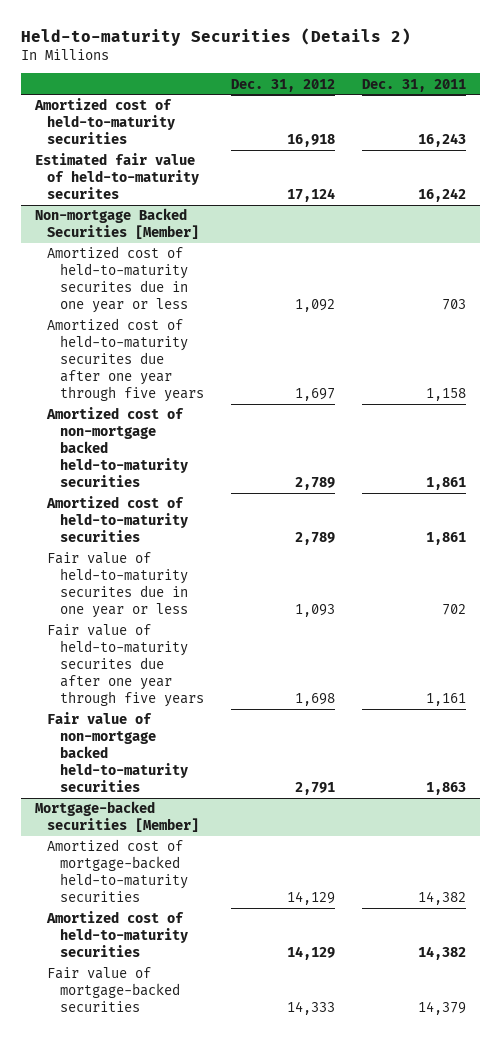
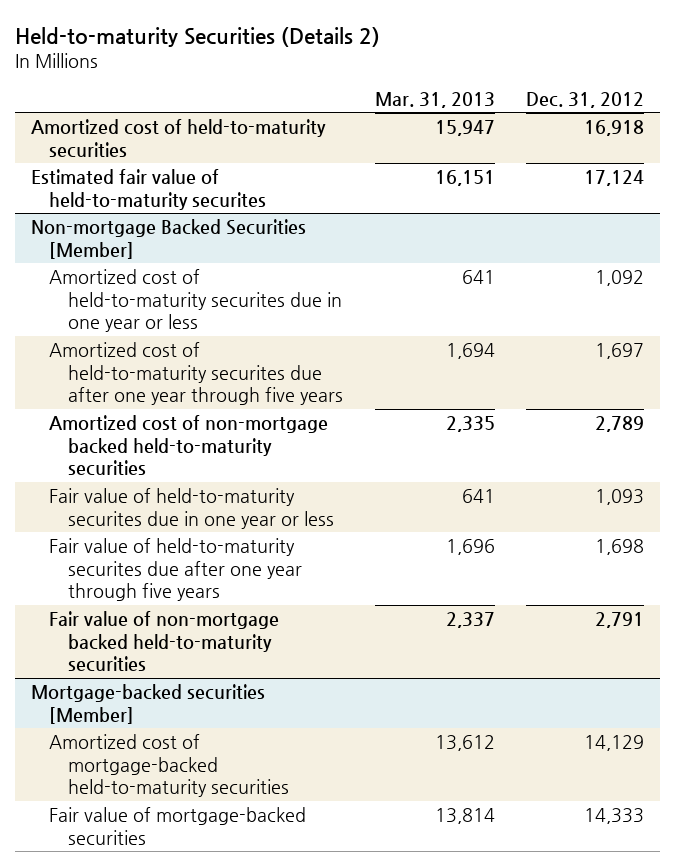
- | Dec. 31, 2012 | Dec. 31, 2011
+ | Mar. 31, 2013 | Dec. 31, 2012
@ Non-mortgage Backed Securities [Member]
- Amortized cost of held-to-maturity securities | 2,789 | 1,861
@ Mortgage-backed securities [Member]
- Amortized cost of held-to-maturity securities | 14,129 | 14,382

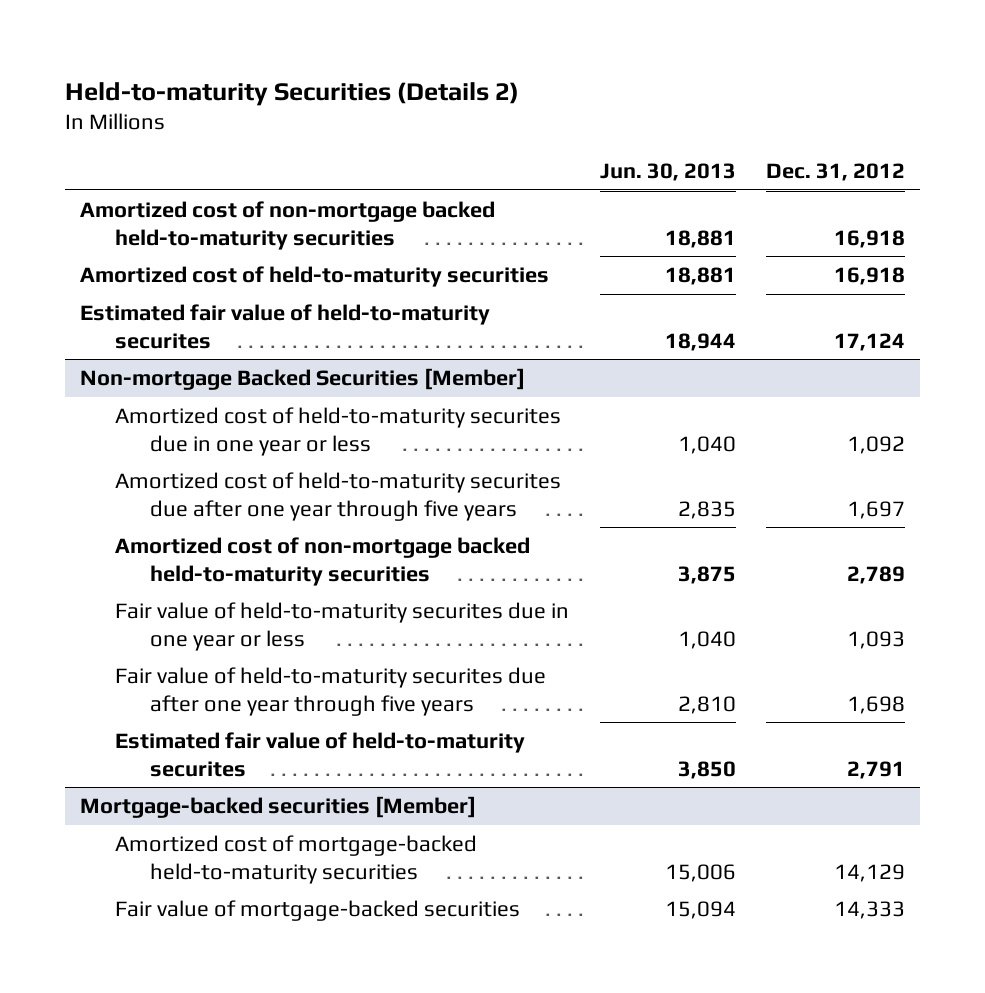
- | Mar. 31, 2013 | Dec. 31, 2012
+ | Jun. 30, 2013 | Dec. 31, 2012
+ Amortized cost of non-mortgage backed held-to-maturity securities | 18,881 | 16,918
@ Non-mortgage Backed Securities [Member]
- Fair value of non-mortgage backed held-to-maturity securities | 2,337 | 2,791
+ Estimated fair value of held-to-maturity securites | 3,850 | 2,791

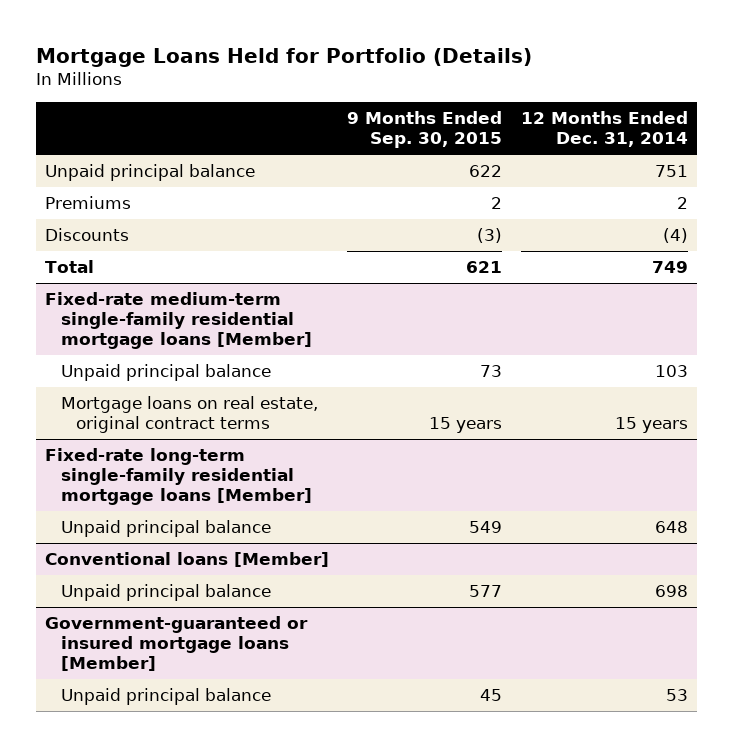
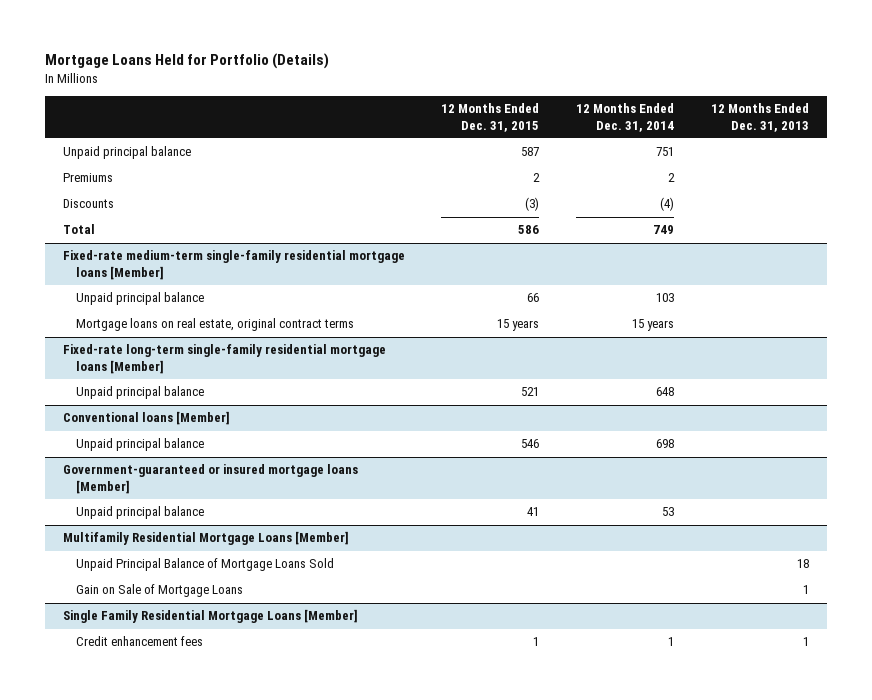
- | 9 Months Ended Sep. 30, 2015 | 12 Months Ended Dec. 31, 2014
+ | 12 Months Ended Dec. 31, 2015 | 12 Months Ended Dec. 31, 2014 | 12 Months Ended Dec. 31, 2013
+ Multifamily Residential Mortgage Loans [Member]
+ Unpaid Principal Balance of Mortgage Loans Sold | | | 18
+ Gain on Sale of Mortgage Loans | | | 1
+ Single Family Residential Mortgage Loans [Member]
+ Credit enhancement fees | 1 | 1 | 1

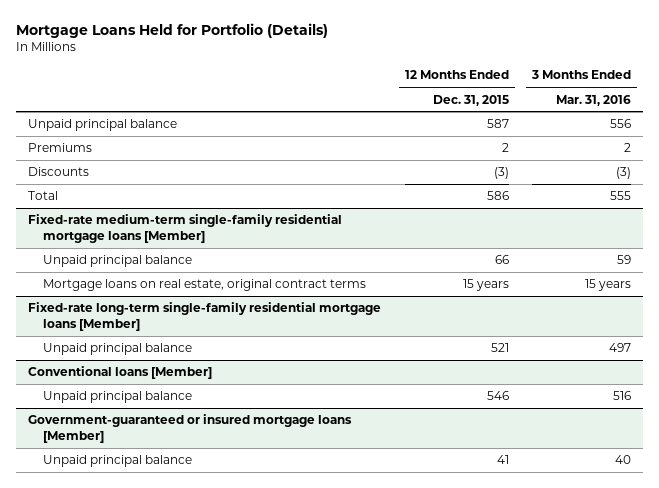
- | 12 Months Ended Dec. 31, 2015 | 12 Months Ended Dec. 31, 2014 | 12 Months Ended Dec. 31, 2013
+ | 12 Months Ended Dec. 31, 2015 | 3 Months Ended Mar. 31, 2016
- Multifamily Residential Mortgage Loans [Member]
- Unpaid Principal Balance of Mortgage Loans Sold | | | 18
- Gain on Sale of Mortgage Loans | | | 1
- Single Family Residential Mortgage Loans [Member]
- Credit enhancement fees | 1 | 1 | 1

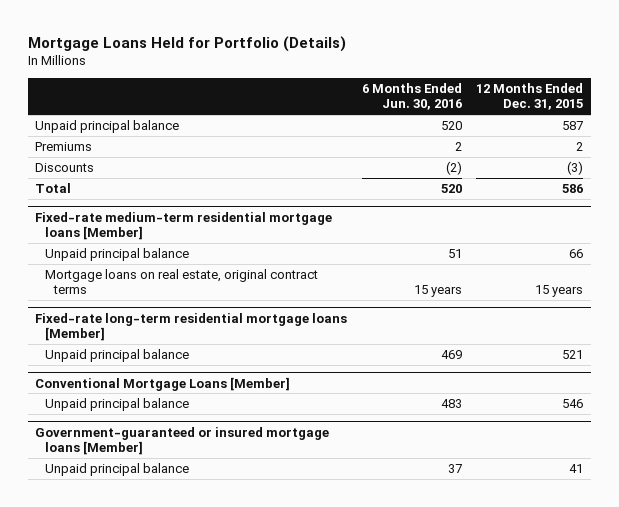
- | 12 Months Ended Dec. 31, 2015 | 3 Months Ended Mar. 31, 2016
+ | 6 Months Ended Jun. 30, 2016 | 12 Months Ended Dec. 31, 2015
- Fixed-rate medium-term single-family residential mortgage loans [Member]
+ Fixed-rate medium-term residential mortgage loans [Member]
- Fixed-rate long-term single-family residential mortgage loans [Member]
+ Fixed-rate long-term residential mortgage loans [Member]
- Conventional loans [Member]
+ Conventional Mortgage Loans [Member]

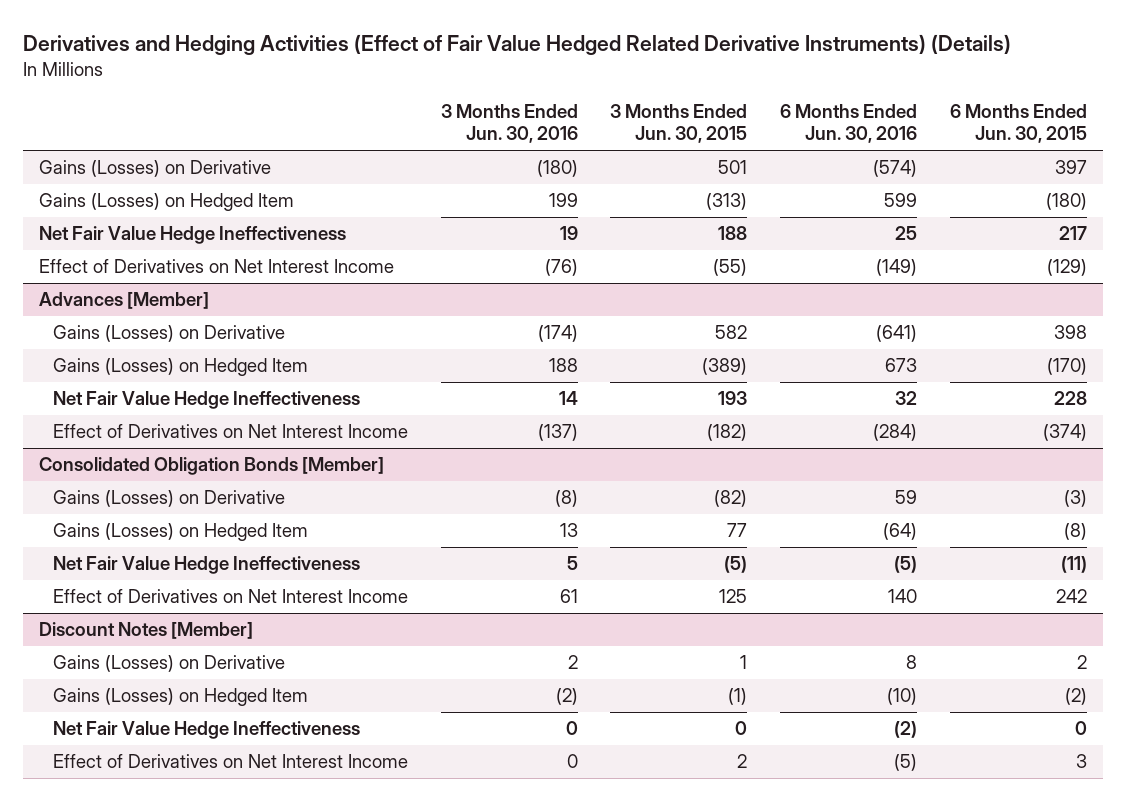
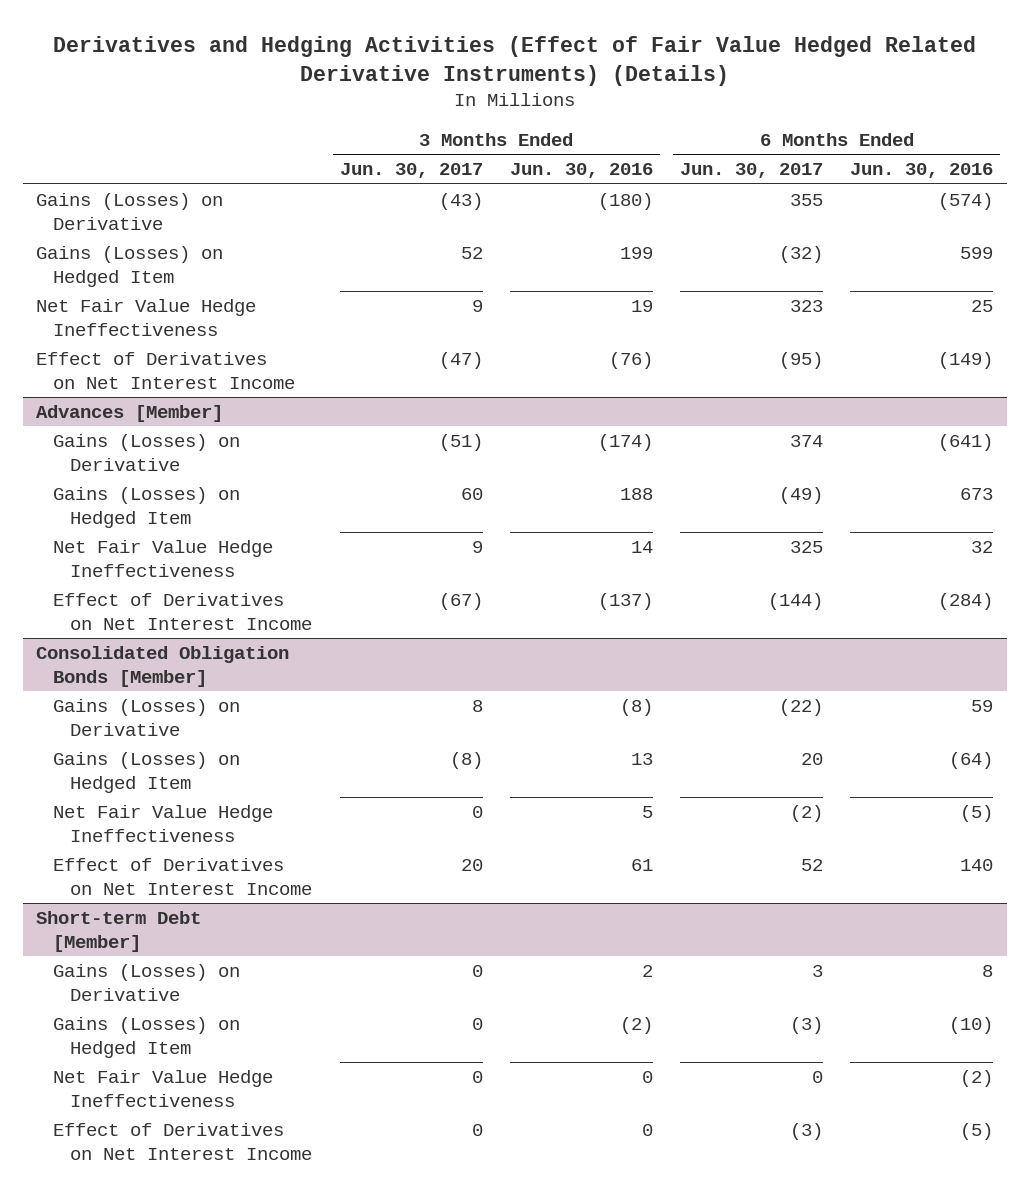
- | 3 Months Ended Jun. 30, 2016 | 3 Months Ended Jun. 30, 2015 | 6 Months Ended Jun. 30, 2016 | 6 Months Ended Jun. 30, 2015
+ | 3 Months Ended Jun. 30, 2017 | 3 Months Ended Jun. 30, 2016 | 6 Months Ended Jun. 30, 2017 | 6 Months Ended Jun. 30, 2016
- Discount Notes [Member]
+ Short-term Debt [Member]

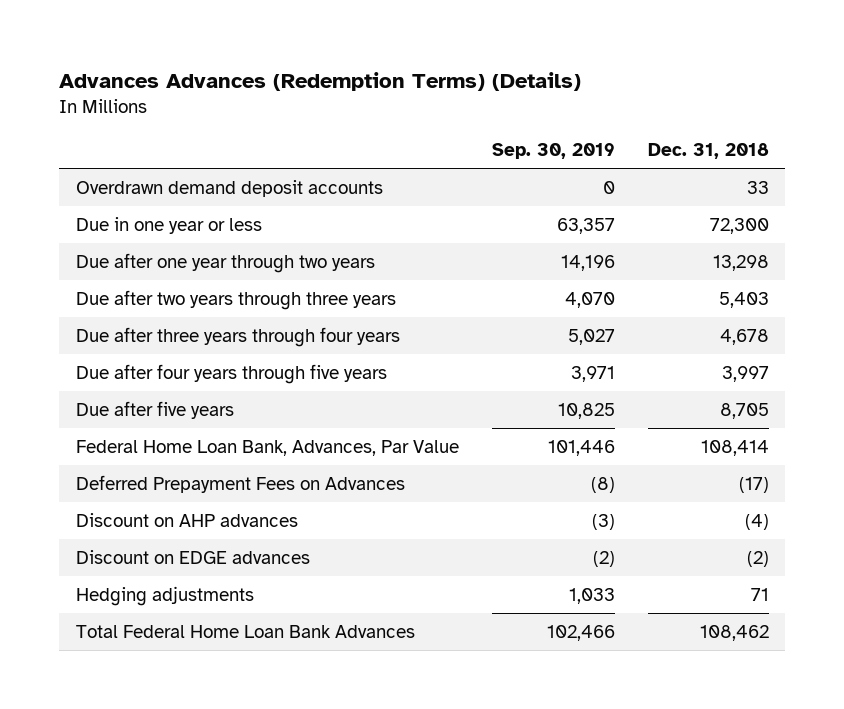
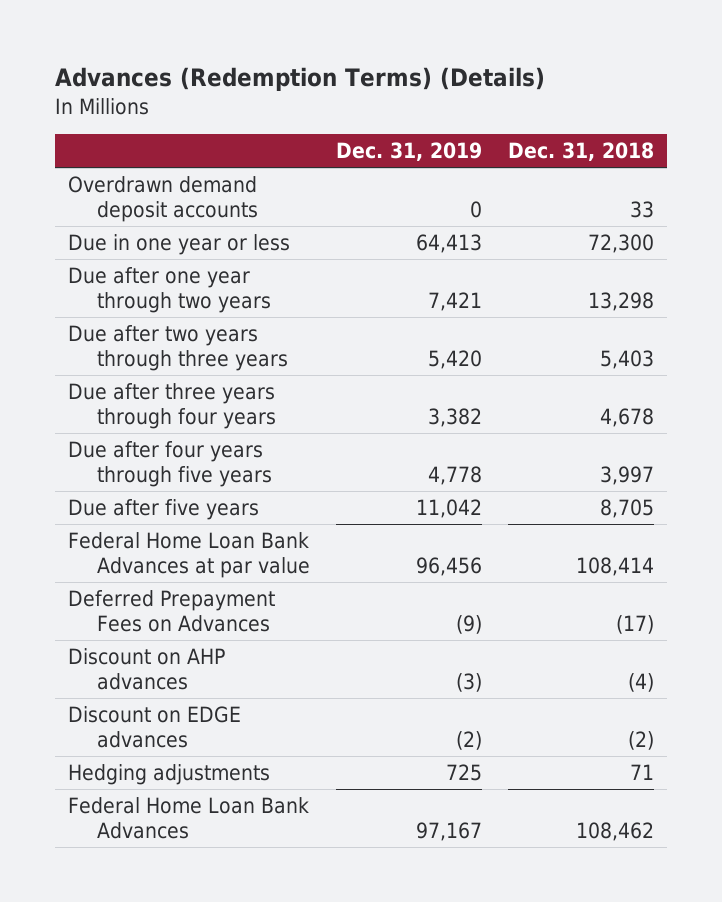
- Advances Advances (Redemption Terms) (Details)
+ Advances (Redemption Terms) (Details)
- | Sep. 30, 2019 | Dec. 31, 2018
+ | Dec. 31, 2019 | Dec. 31, 2018
- Federal Home Loan Bank, Advances, Par Value | 101,446 | 108,414
+ Federal Home Loan Bank Advances at par value | 96,456 | 108,414
- Total Federal Home Loan Bank Advances | 102,466 | 108,462
+ Federal Home Loan Bank Advances | 97,167 | 108,462

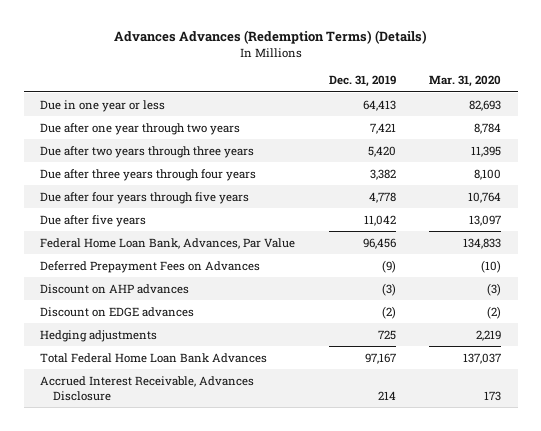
- Advances (Redemption Terms) (Details)
+ Advances Advances (Redemption Terms) (Details)
- | Dec. 31, 2019 | Dec. 31, 2018
+ | Dec. 31, 2019 | Mar. 31, 2020
- Overdrawn demand deposit accounts | 0 | 33
- Federal Home Loan Bank Advances at par value | 96,456 | 108,414
+ Federal Home Loan Bank, Advances, Par Value | 96,456 | 134,833
- Federal Home Loan Bank Advances | 97,167 | 108,462
+ Total Federal Home Loan Bank Advances | 97,167 | 137,037
+ Accrued Interest Receivable, Advances Disclosure | 214 | 173

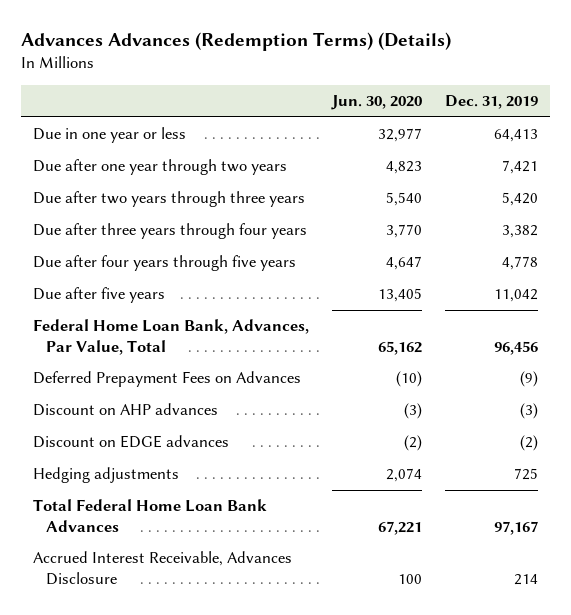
- | Dec. 31, 2019 | Mar. 31, 2020
+ | Jun. 30, 2020 | Dec. 31, 2019
- Federal Home Loan Bank, Advances, Par Value | 96,456 | 134,833
+ Federal Home Loan Bank, Advances, Par Value, Total | 65,162 | 96,456

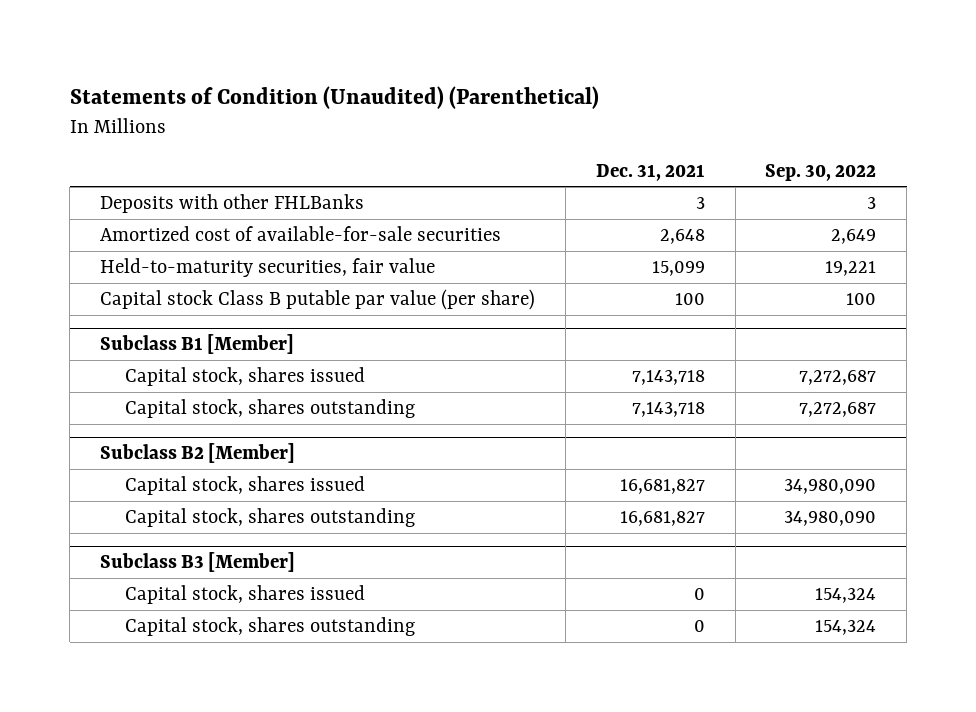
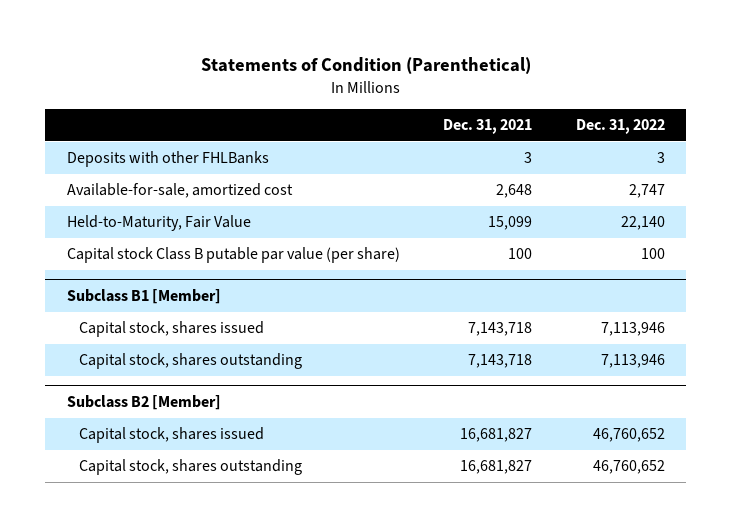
- Statements of Condition (Unaudited) (Parenthetical)
+ Statements of Condition (Parenthetical)
- | Dec. 31, 2021 | Sep. 30, 2022
+ | Dec. 31, 2021 | Dec. 31, 2022
- Amortized cost of available-for-sale securities | 2,648 | 2,649
- Held-to-maturity securities, fair value | 15,099 | 19,221
+ Available-for-sale, amortized cost | 2,648 | 2,747
+ Held-to-Maturity, Fair Value | 15,099 | 22,140
- Subclass B3 [Member]
- Capital stock, shares issued | 0 | 154,324
- Capital stock, shares outstanding | 0 | 154,324

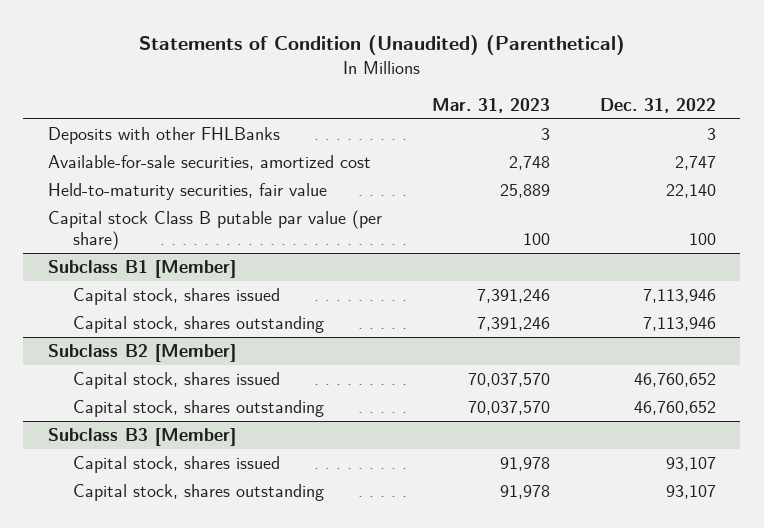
- Statements of Condition (Parenthetical)
+ Statements of Condition (Unaudited) (Parenthetical)
- | Dec. 31, 2021 | Dec. 31, 2022
+ | Mar. 31, 2023 | Dec. 31, 2022
- Available-for-sale, amortized cost | 2,648 | 2,747
- Held-to-Maturity, Fair Value | 15,099 | 22,140
+ Available-for-sale securities, amortized cost | 2,748 | 2,747
+ Held-to-maturity securities, fair value | 25,889 | 22,140
+ Subclass B3 [Member]
+ Capital stock, shares issued | 91,978 | 93,107
+ Capital stock, shares outstanding | 91,978 | 93,107

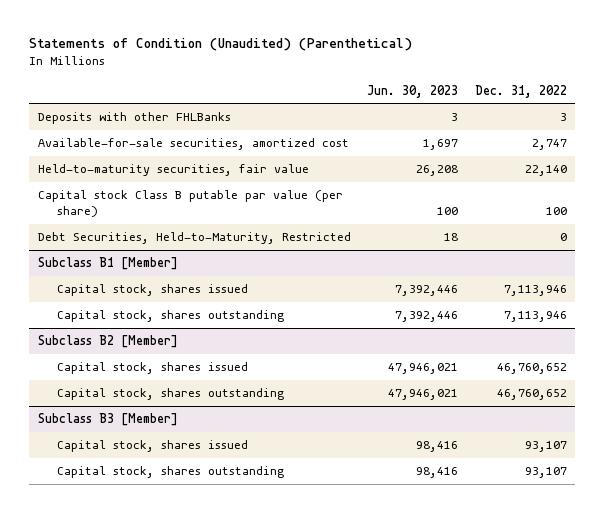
- | Mar. 31, 2023 | Dec. 31, 2022
+ | Jun. 30, 2023 | Dec. 31, 2022
+ Debt Securities, Held-to-Maturity, Restricted | 18 | 0

